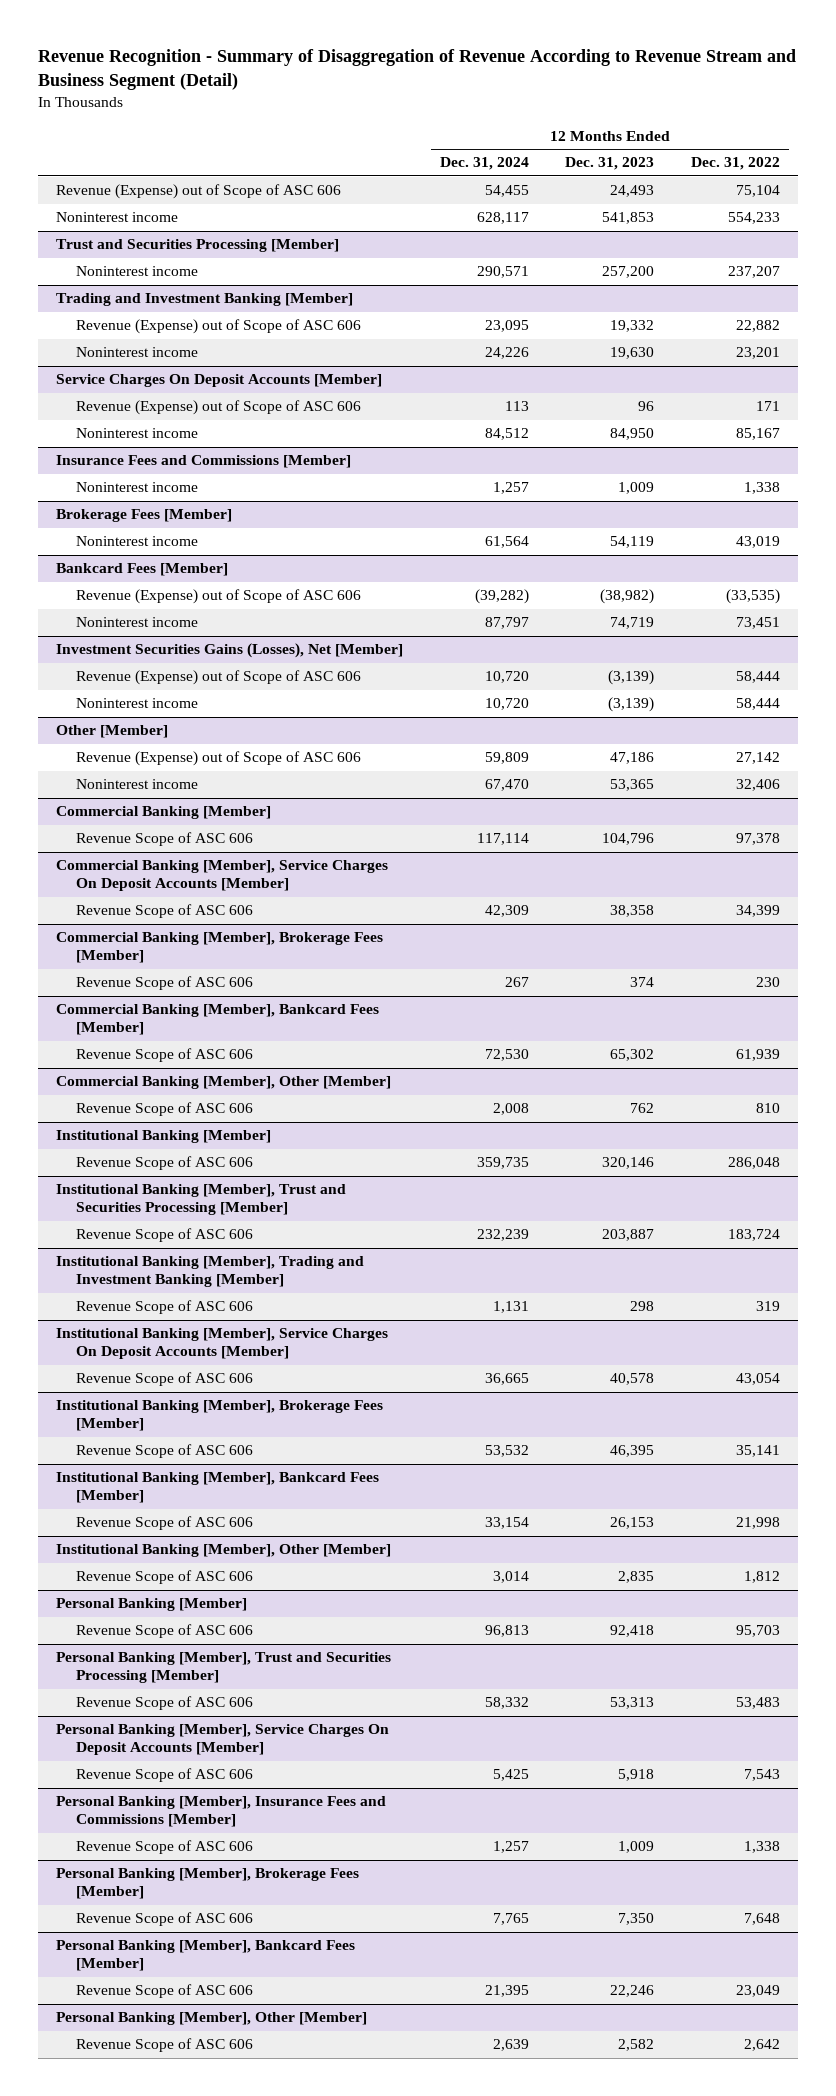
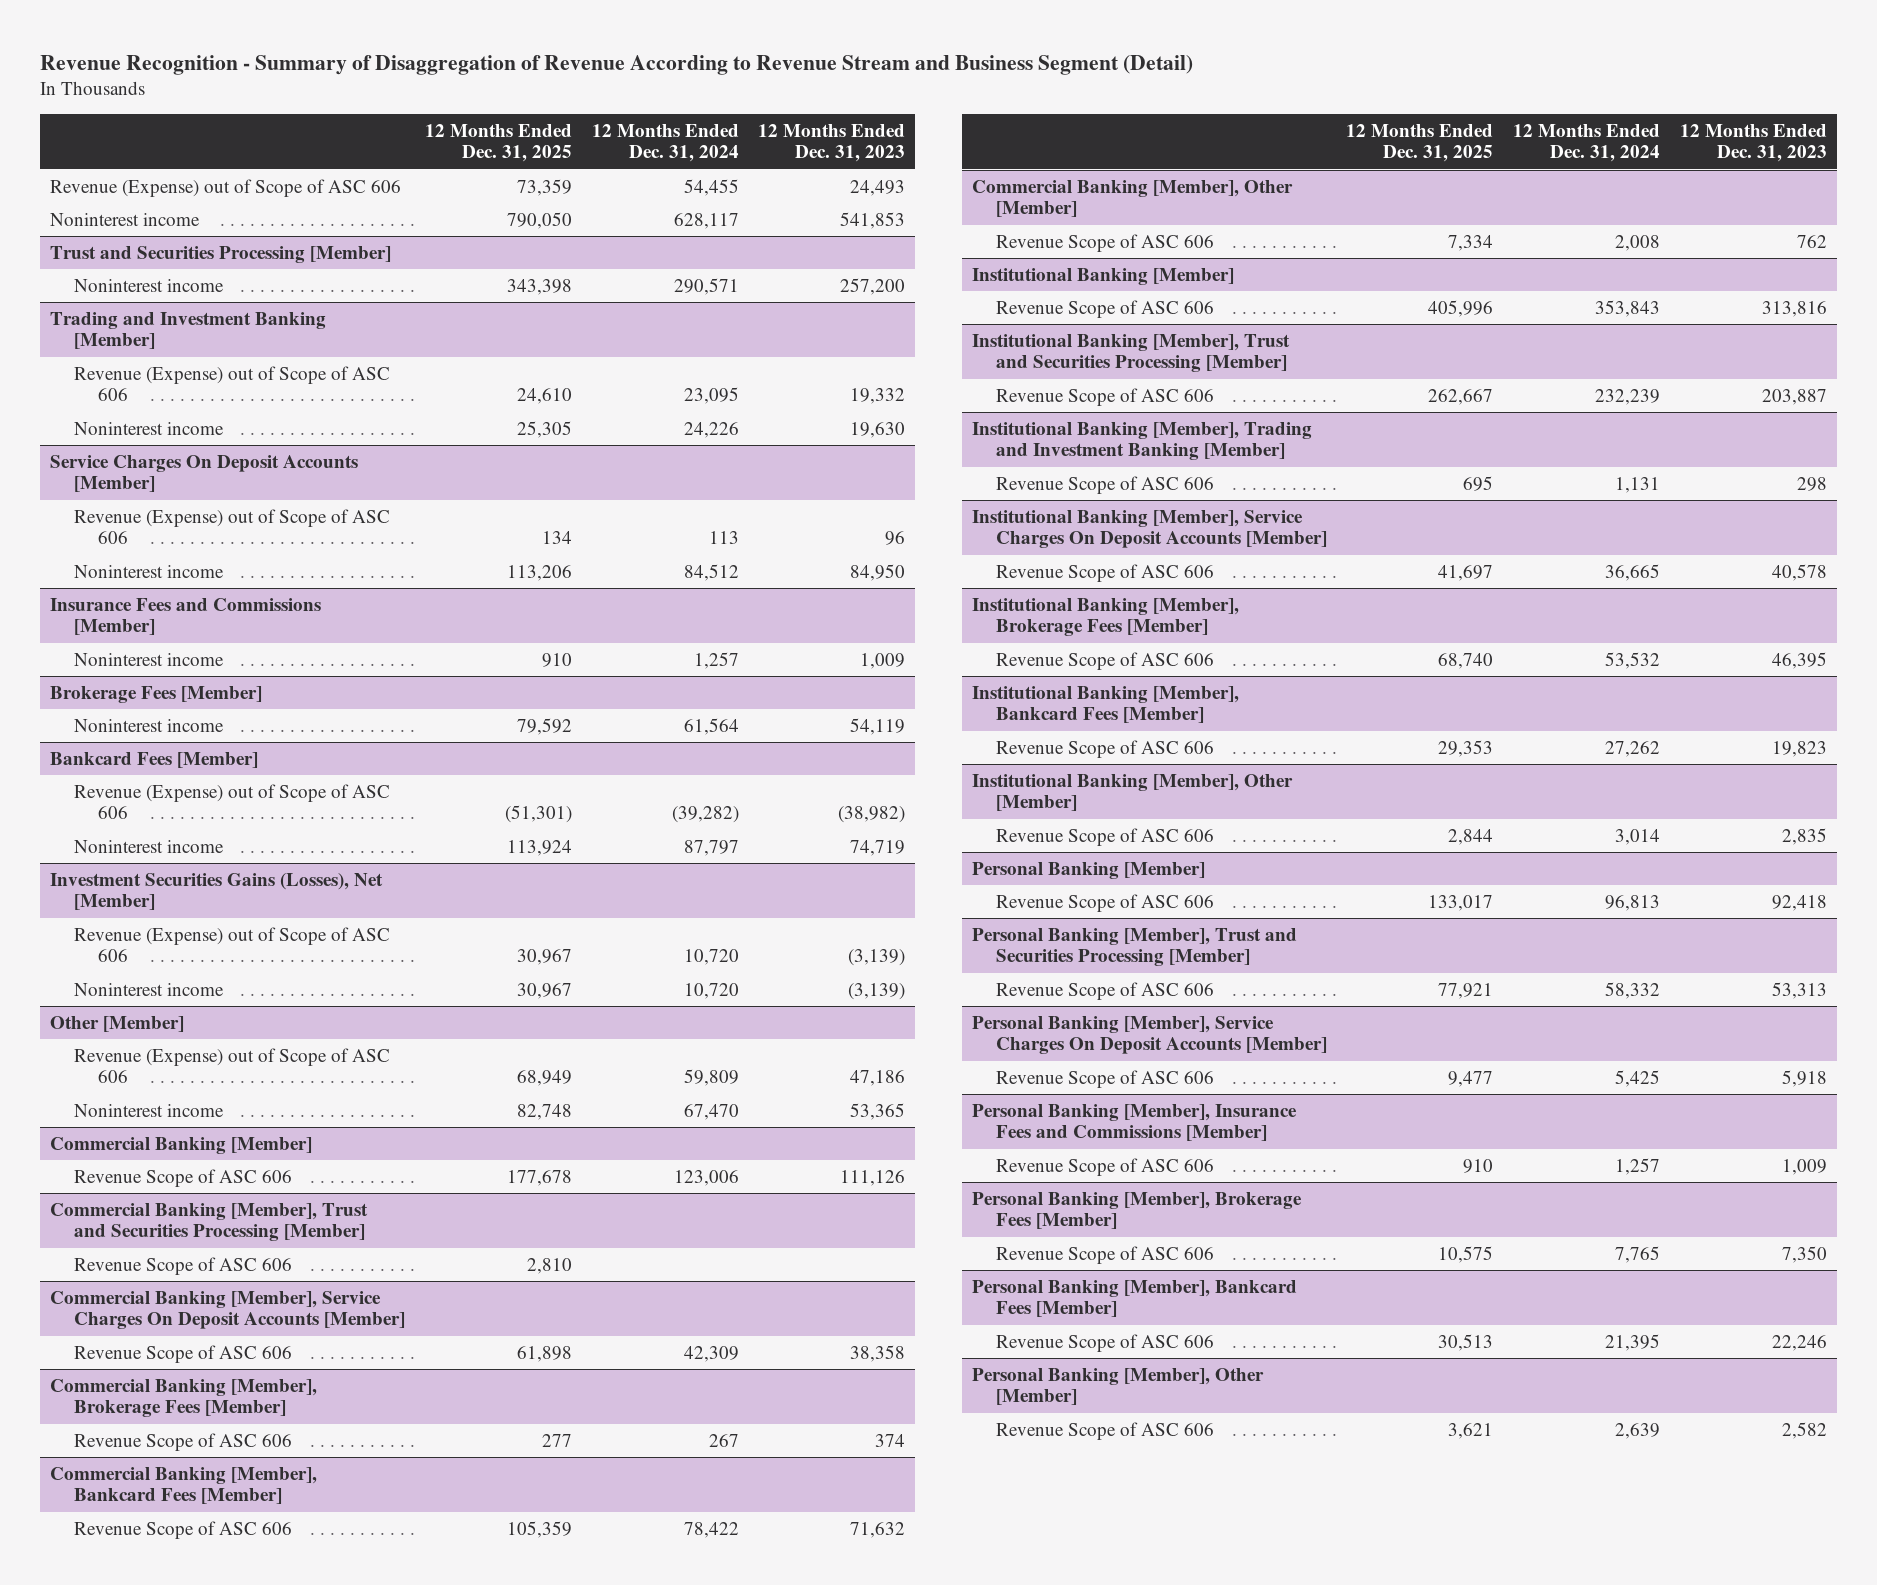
- | 12 Months Ended Dec. 31, 2024 | 12 Months Ended Dec. 31, 2023 | 12 Months Ended Dec. 31, 2022
+ | 12 Months Ended Dec. 31, 2025 | 12 Months Ended Dec. 31, 2024 | 12 Months Ended Dec. 31, 2023
@ Commercial Banking [Member]
- Revenue Scope of ASC 606 | 117,114 | 104,796 | 97,378
+ Revenue Scope of ASC 606 | 177,678 | 123,006 | 111,126
+ Commercial Banking [Member], Trust and Securities Processing [Member]
+ Revenue Scope of ASC 606 | 2,810 | |
@ Commercial Banking [Member], Bankcard Fees [Member]
- Revenue Scope of ASC 606 | 72,530 | 65,302 | 61,939
+ Revenue Scope of ASC 606 | 105,359 | 78,422 | 71,632
@ Institutional Banking [Member]
- Revenue Scope of ASC 606 | 359,735 | 320,146 | 286,048
+ Revenue Scope of ASC 606 | 405,996 | 353,843 | 313,816
@ Institutional Banking [Member], Bankcard Fees [Member]
- Revenue Scope of ASC 606 | 33,154 | 26,153 | 21,998
+ Revenue Scope of ASC 606 | 29,353 | 27,262 | 19,823

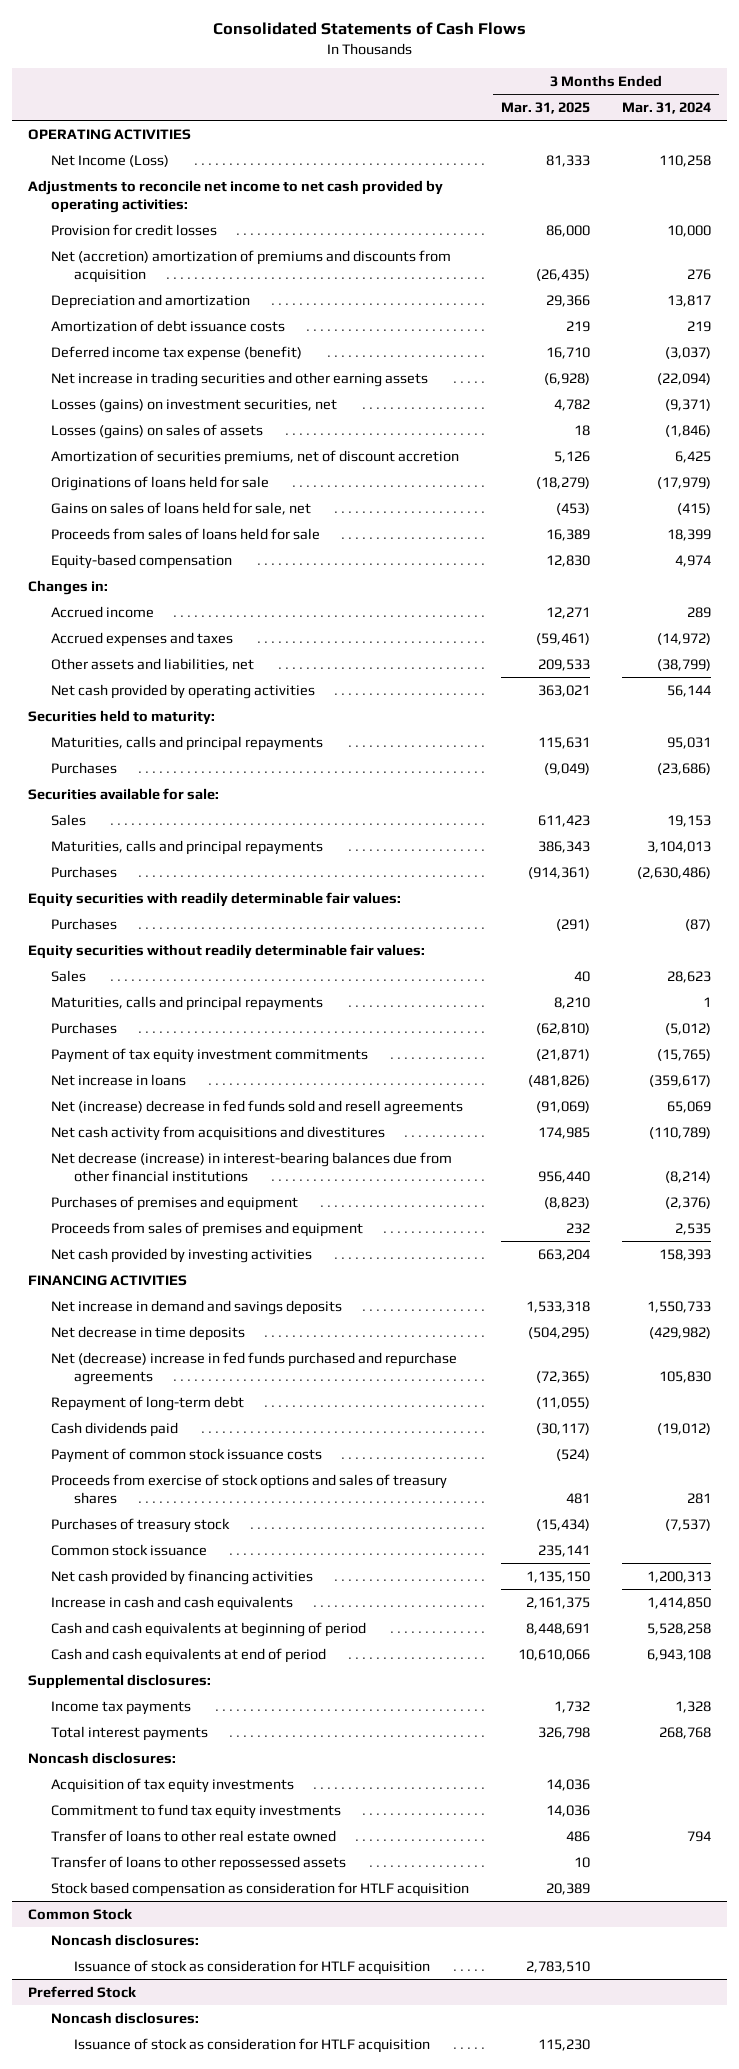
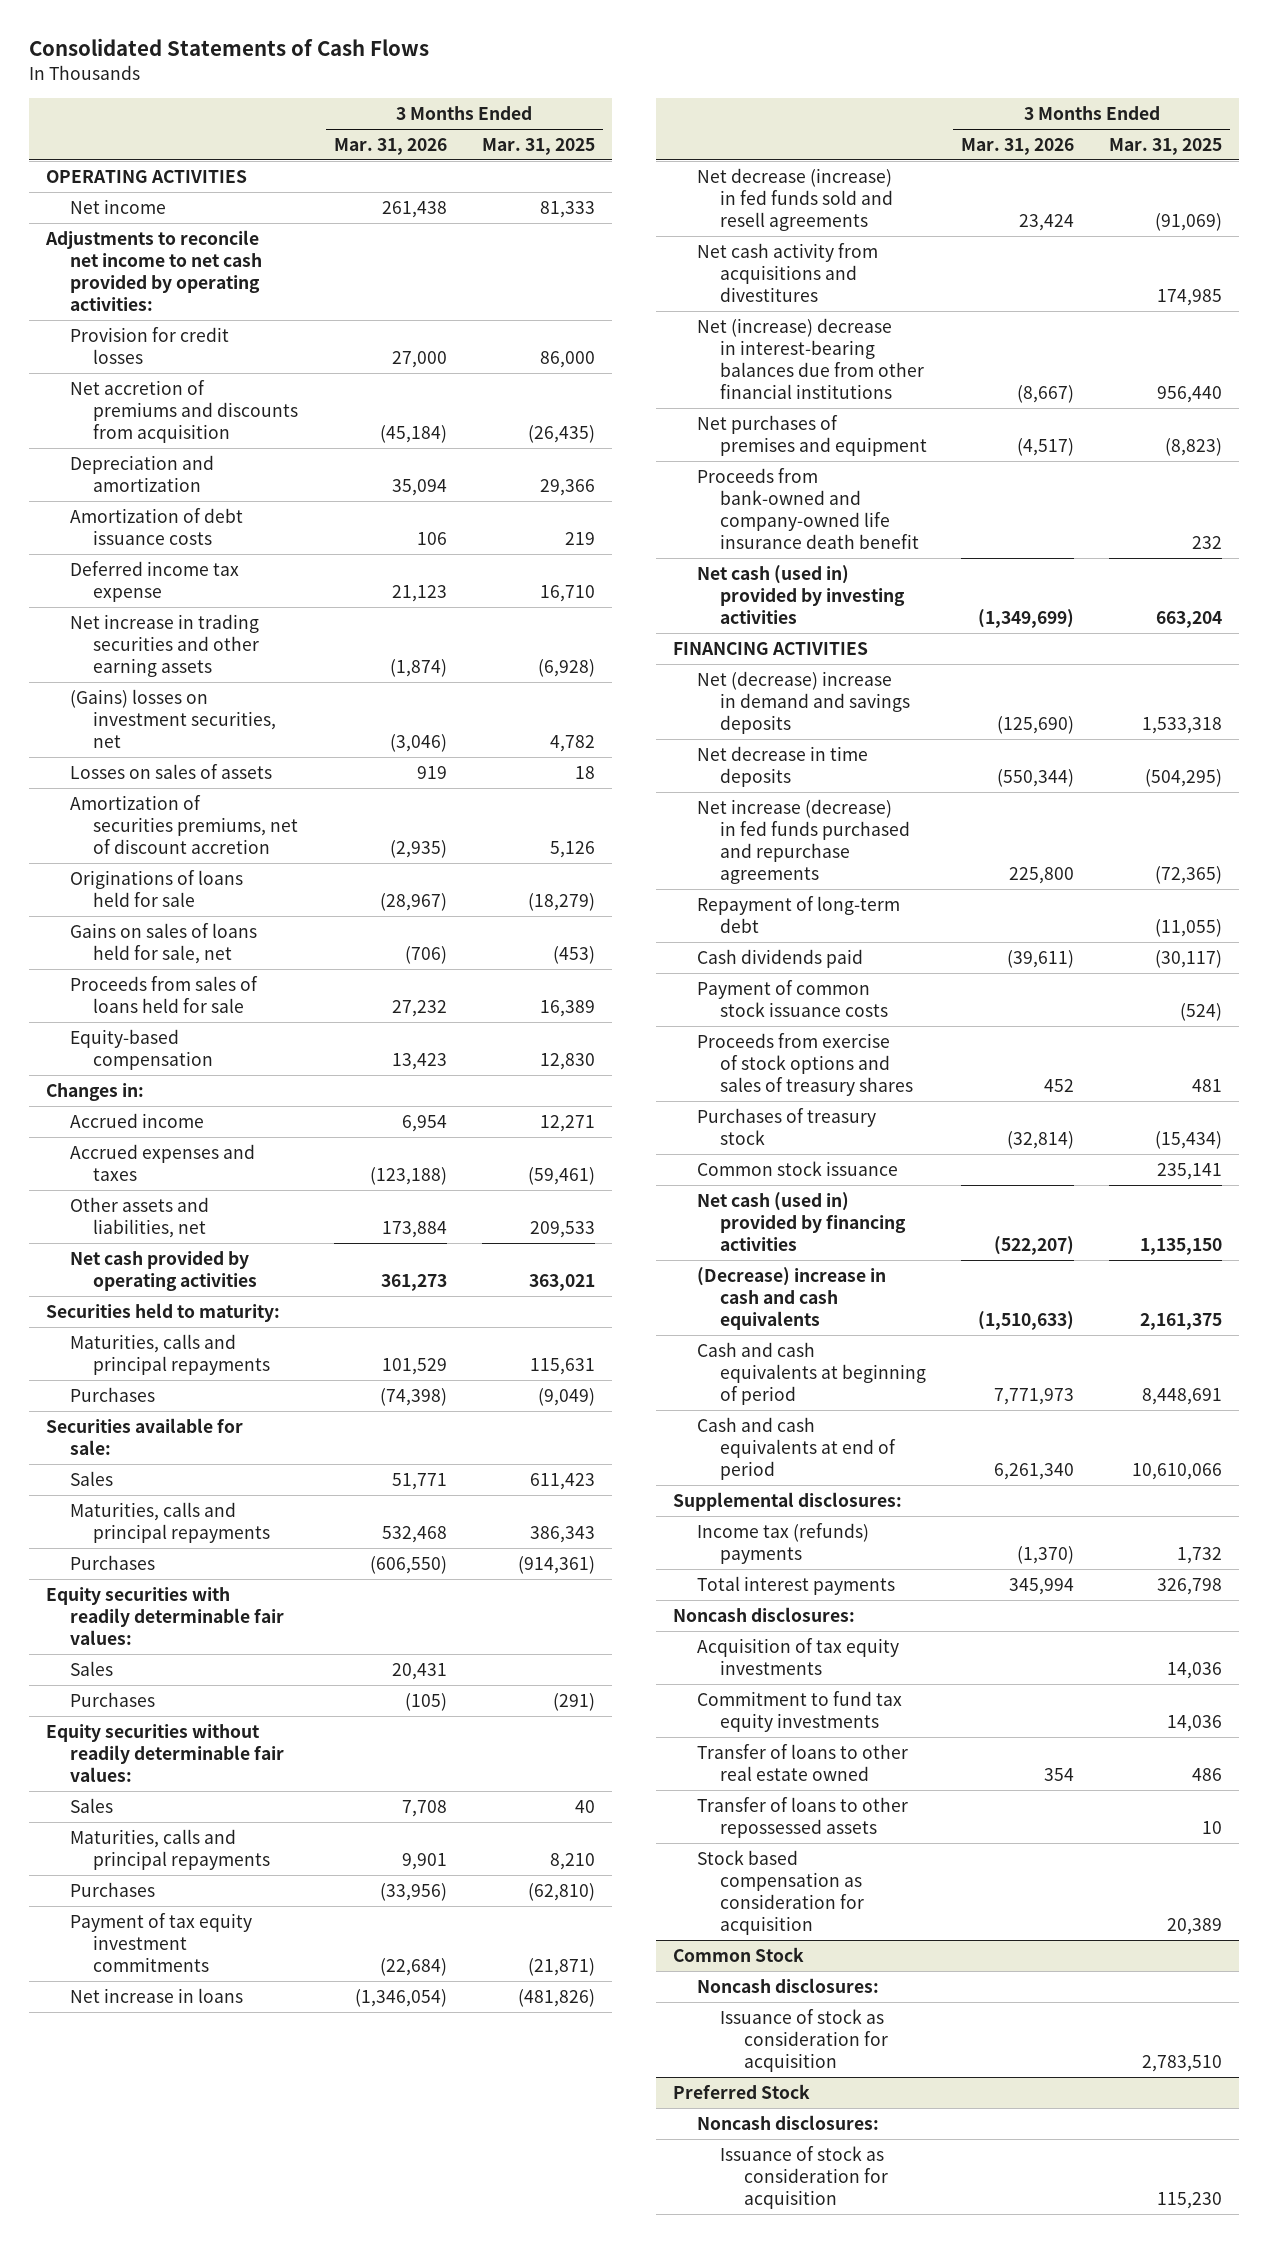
- | 3 Months Ended Mar. 31, 2025 | 3 Months Ended Mar. 31, 2024
+ | 3 Months Ended Mar. 31, 2026 | 3 Months Ended Mar. 31, 2025
- Net Income (Loss) | 81,333 | 110,258
+ Net income | 261,438 | 81,333
- Net (accretion) amortization of premiums and discounts from acquisition | (26,435) | 276
+ Net accretion of premiums and discounts from acquisition | (45,184) | (26,435)
- Deferred income tax expense (benefit) | 16,710 | (3,037)
+ Deferred income tax expense | 21,123 | 16,710
- Losses (gains) on investment securities, net | 4,782 | (9,371)
- Losses (gains) on sales of assets | 18 | (1,846)
+ (Gains) losses on investment securities, net | (3,046) | 4,782
+ Losses on sales of assets | 919 | 18
+ Sales | 20,431 |
- Net (increase) decrease in fed funds sold and resell agreements | (91,069) | 65,069
+ Net decrease (increase) in fed funds sold and resell agreements | 23,424 | (91,069)
- Net decrease (increase) in interest-bearing balances due from other financial institutions | 956,440 | (8,214)
- Purchases of premises and equipment | (8,823) | (2,376)
- Proceeds from sales of premises and equipment | 232 | 2,535
- Net cash provided by investing activities | 663,204 | 158,393
+ Net (increase) decrease in interest-bearing balances due from other financial institutions | (8,667) | 956,440
+ Net purchases of premises and equipment | (4,517) | (8,823)
+ Proceeds from bank-owned and company-owned life insurance death benefit | | 232
+ Net cash (used in) provided by investing activities | (1,349,699) | 663,204
- Net increase in demand and savings deposits | 1,533,318 | 1,550,733
+ Net (decrease) increase in demand and savings deposits | (125,690) | 1,533,318
- Net (decrease) increase in fed funds purchased and repurchase agreements | (72,365) | 105,830
+ Net increase (decrease) in fed funds purchased and repurchase agreements | 225,800 | (72,365)
- Net cash provided by financing activities | 1,135,150 | 1,200,313
- Increase in cash and cash equivalents | 2,161,375 | 1,414,850
+ Net cash (used in) provided by financing activities | (522,207) | 1,135,150
+ (Decrease) increase in cash and cash equivalents | (1,510,633) | 2,161,375
- Income tax payments | 1,732 | 1,328
+ Income tax (refunds) payments | (1,370) | 1,732
- Stock based compensation as consideration for HTLF acquisition | 20,389 |
+ Stock based compensation as consideration for acquisition | | 20,389
@ Common Stock
- Issuance of stock as consideration for HTLF acquisition | 2,783,510 |
+ Issuance of stock as consideration for acquisition | | 2,783,510
@ Preferred Stock
- Issuance of stock as consideration for HTLF acquisition | 115,230 |
+ Issuance of stock as consideration for acquisition | | 115,230

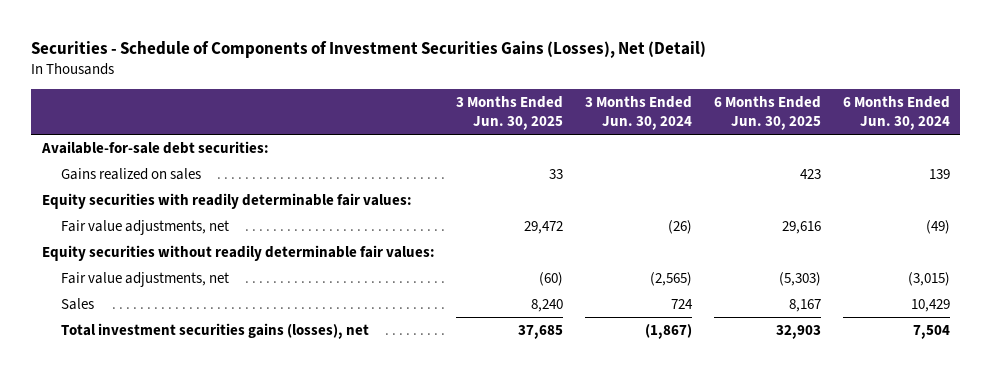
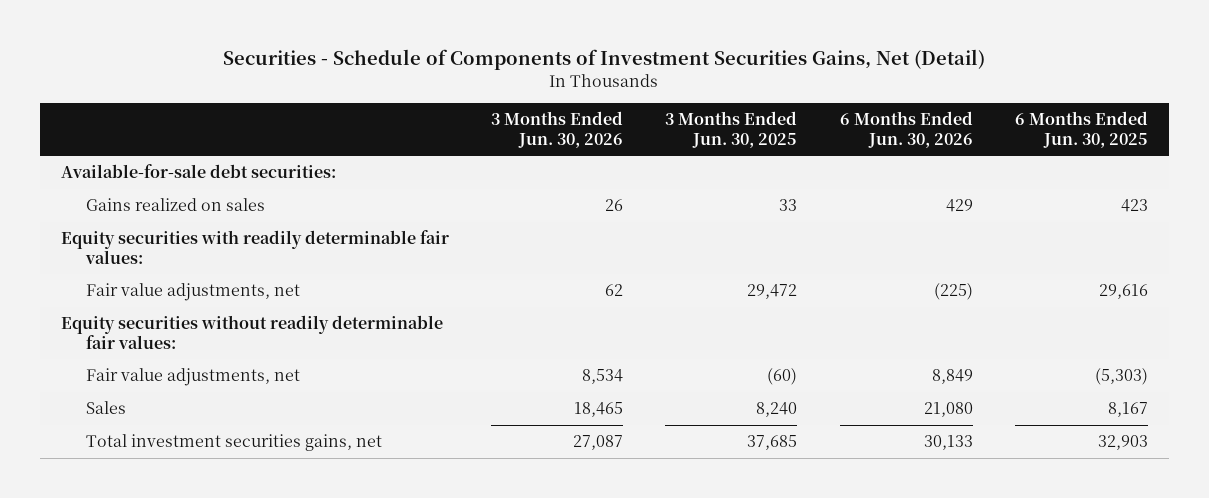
- Securities - Schedule of Components of Investment Securities Gains (Losses), Net (Detail)
+ Securities - Schedule of Components of Investment Securities Gains, Net (Detail)
- | 3 Months Ended Jun. 30, 2025 | 3 Months Ended Jun. 30, 2024 | 6 Months Ended Jun. 30, 2025 | 6 Months Ended Jun. 30, 2024
+ | 3 Months Ended Jun. 30, 2026 | 3 Months Ended Jun. 30, 2025 | 6 Months Ended Jun. 30, 2026 | 6 Months Ended Jun. 30, 2025
- Total investment securities gains (losses), net | 37,685 | (1,867) | 32,903 | 7,504
+ Total investment securities gains, net | 27,087 | 37,685 | 30,133 | 32,903

